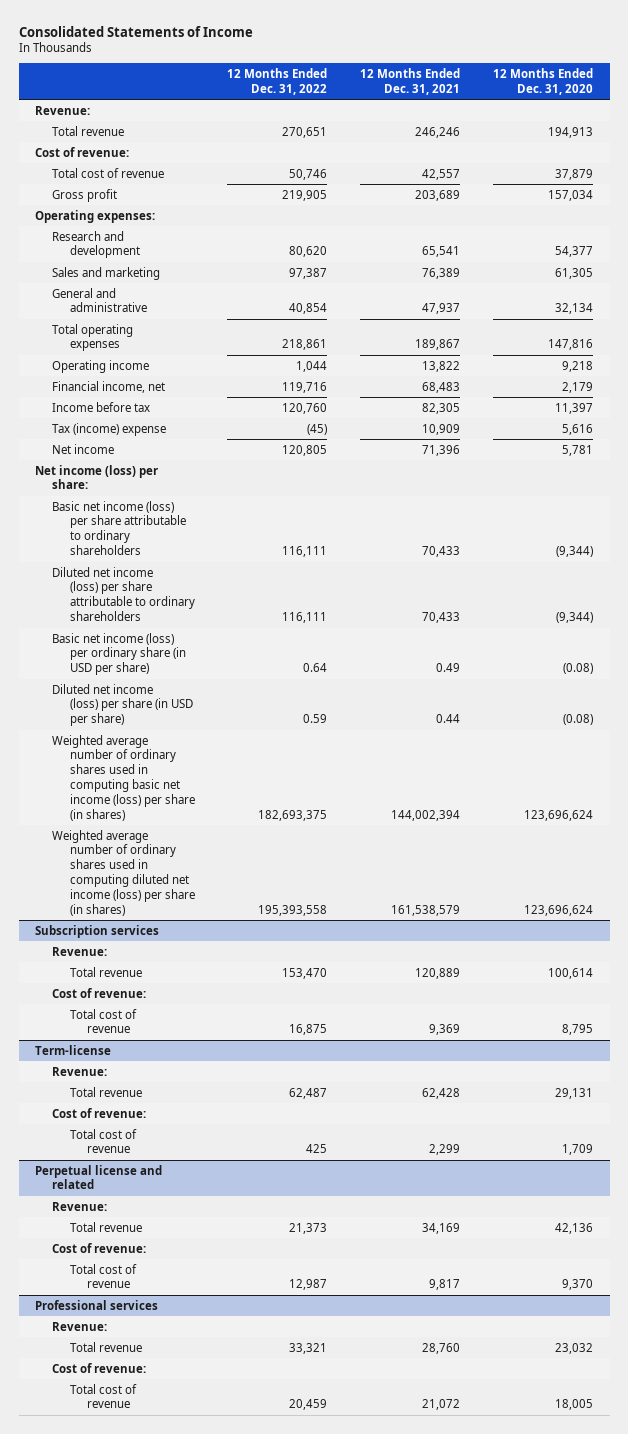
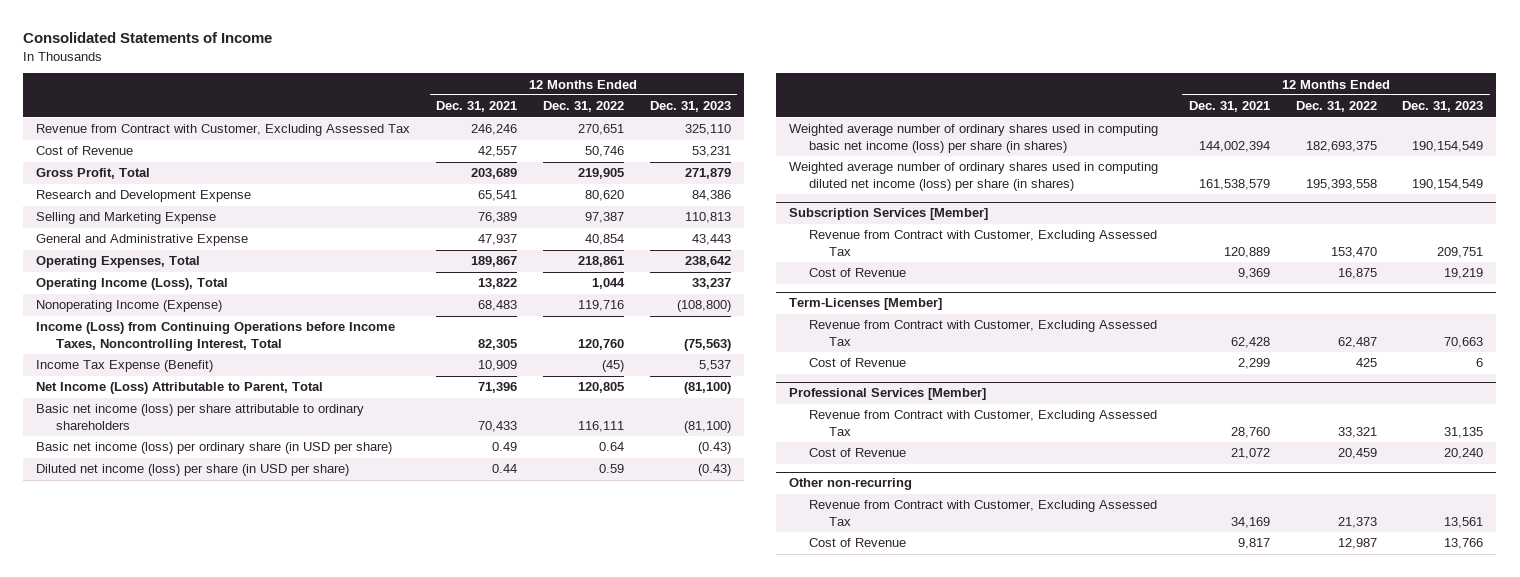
- | 12 Months Ended Dec. 31, 2022 | 12 Months Ended Dec. 31, 2021 | 12 Months Ended Dec. 31, 2020
+ | 12 Months Ended Dec. 31, 2021 | 12 Months Ended Dec. 31, 2022 | 12 Months Ended Dec. 31, 2023
- Revenue:
- Total revenue | 270,651 | 246,246 | 194,913
- Cost of revenue:
- Total cost of revenue | 50,746 | 42,557 | 37,879
- Gross profit | 219,905 | 203,689 | 157,034
- Operating expenses:
- Research and development | 80,620 | 65,541 | 54,377
- Sales and marketing | 97,387 | 76,389 | 61,305
- General and administrative | 40,854 | 47,937 | 32,134
- Total operating expenses | 218,861 | 189,867 | 147,816
- Operating income | 1,044 | 13,822 | 9,218
- Financial income, net | 119,716 | 68,483 | 2,179
- Income before tax | 120,760 | 82,305 | 11,397
- Tax (income) expense | (45) | 10,909 | 5,616
- Net income | 120,805 | 71,396 | 5,781
- Net income (loss) per share:
+ Revenue from Contract with Customer, Excluding Assessed Tax | 246,246 | 270,651 | 325,110
+ Cost of Revenue | 42,557 | 50,746 | 53,231
+ Gross Profit, Total | 203,689 | 219,905 | 271,879
+ Research and Development Expense | 65,541 | 80,620 | 84,386
+ Selling and Marketing Expense | 76,389 | 97,387 | 110,813
+ General and Administrative Expense | 47,937 | 40,854 | 43,443
+ Operating Expenses, Total | 189,867 | 218,861 | 238,642
+ Operating Income (Loss), Total | 13,822 | 1,044 | 33,237
+ Nonoperating Income (Expense) | 68,483 | 119,716 | (108,800)
+ Income (Loss) from Continuing Operations before Income Taxes, Noncontrolling Interest, Total | 82,305 | 120,760 | (75,563)
+ Income Tax Expense (Benefit) | 10,909 | (45) | 5,537
+ Net Income (Loss) Attributable to Parent, Total | 71,396 | 120,805 | (81,100)
- Diluted net income (loss) per share attributable to ordinary shareholders | 116,111 | 70,433 | (9,344)
- Subscription services
- Revenue:
- Total revenue | 153,470 | 120,889 | 100,614
- Cost of revenue:
- Total cost of revenue | 16,875 | 9,369 | 8,795
- Term-license
- Revenue:
- Total revenue | 62,487 | 62,428 | 29,131
- Cost of revenue:
- Total cost of revenue | 425 | 2,299 | 1,709
- Perpetual license and related
- Revenue:
- Total revenue | 21,373 | 34,169 | 42,136
- Cost of revenue:
- Total cost of revenue | 12,987 | 9,817 | 9,370
- Professional services
- Revenue:
- Total revenue | 33,321 | 28,760 | 23,032
- Cost of revenue:
- Total cost of revenue | 20,459 | 21,072 | 18,005
+ Subscription Services [Member]
+ Revenue from Contract with Customer, Excluding Assessed Tax | 120,889 | 153,470 | 209,751
+ Cost of Revenue | 9,369 | 16,875 | 19,219
+ Term-Licenses [Member]
+ Revenue from Contract with Customer, Excluding Assessed Tax | 62,428 | 62,487 | 70,663
+ Cost of Revenue | 2,299 | 425 | 6
+ Professional Services [Member]
+ Revenue from Contract with Customer, Excluding Assessed Tax | 28,760 | 33,321 | 31,135
+ Cost of Revenue | 21,072 | 20,459 | 20,240
+ Other non-recurring
+ Revenue from Contract with Customer, Excluding Assessed Tax | 34,169 | 21,373 | 13,561
+ Cost of Revenue | 9,817 | 12,987 | 13,766

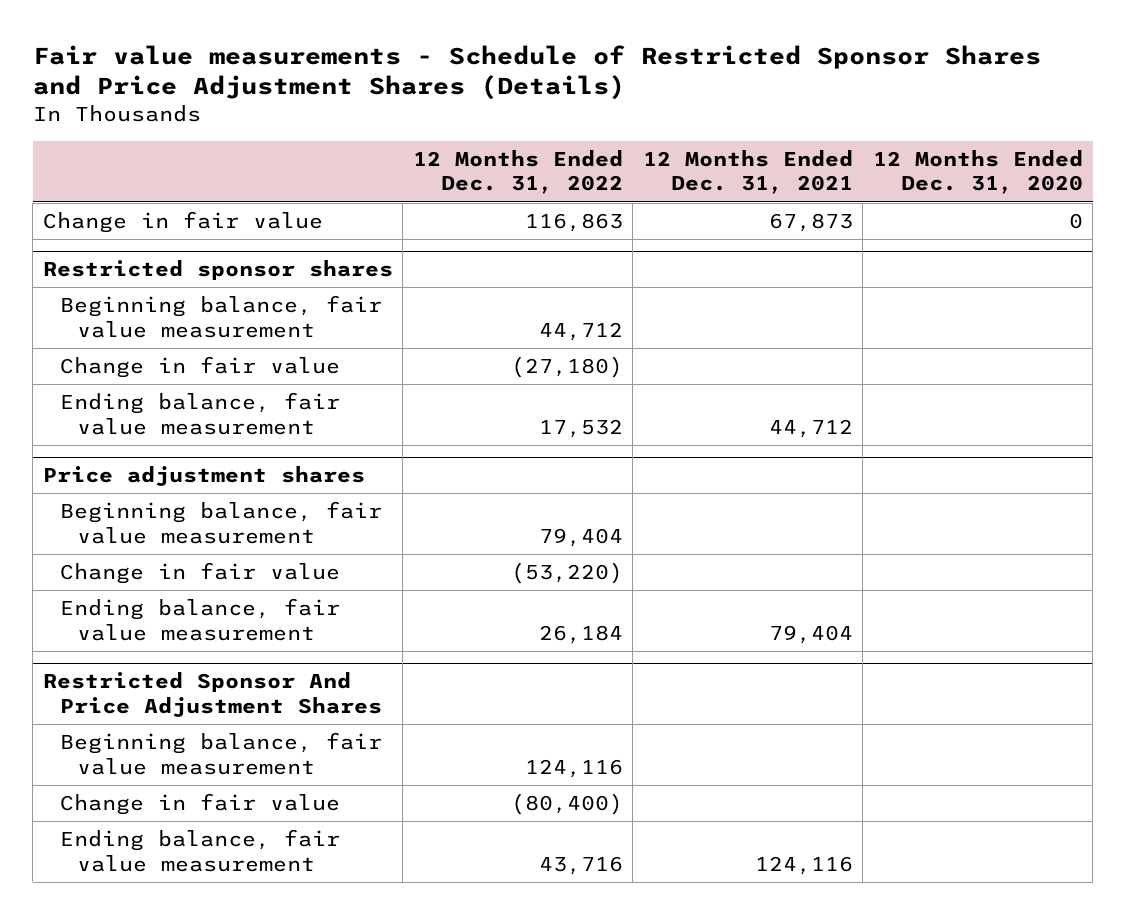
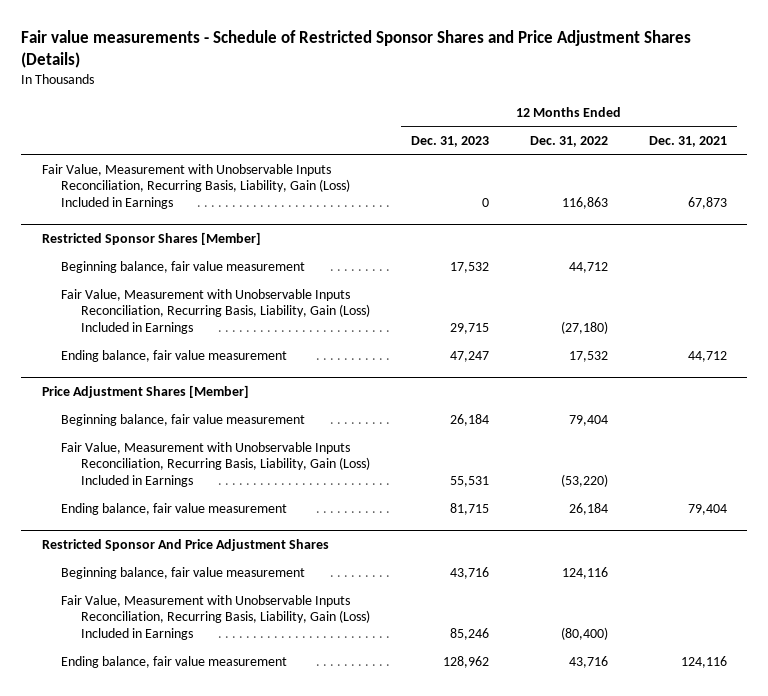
- | 12 Months Ended Dec. 31, 2022 | 12 Months Ended Dec. 31, 2021 | 12 Months Ended Dec. 31, 2020
+ | 12 Months Ended Dec. 31, 2023 | 12 Months Ended Dec. 31, 2022 | 12 Months Ended Dec. 31, 2021
- Change in fair value | 116,863 | 67,873 | 0
- Restricted sponsor shares
+ Fair Value, Measurement with Unobservable Inputs Reconciliation, Recurring Basis, Liability, Gain (Loss) Included in Earnings | 0 | 116,863 | 67,873
+ Restricted Sponsor Shares [Member]
- Change in fair value | (27,180) | |
+ Fair Value, Measurement with Unobservable Inputs Reconciliation, Recurring Basis, Liability, Gain (Loss) Included in Earnings | 29,715 | (27,180) |
- Price adjustment shares
+ Price Adjustment Shares [Member]
- Change in fair value | (53,220) | |
+ Fair Value, Measurement with Unobservable Inputs Reconciliation, Recurring Basis, Liability, Gain (Loss) Included in Earnings | 55,531 | (53,220) |
@ Restricted Sponsor And Price Adjustment Shares
- Change in fair value | (80,400) | |
+ Fair Value, Measurement with Unobservable Inputs Reconciliation, Recurring Basis, Liability, Gain (Loss) Included in Earnings | 85,246 | (80,400) |

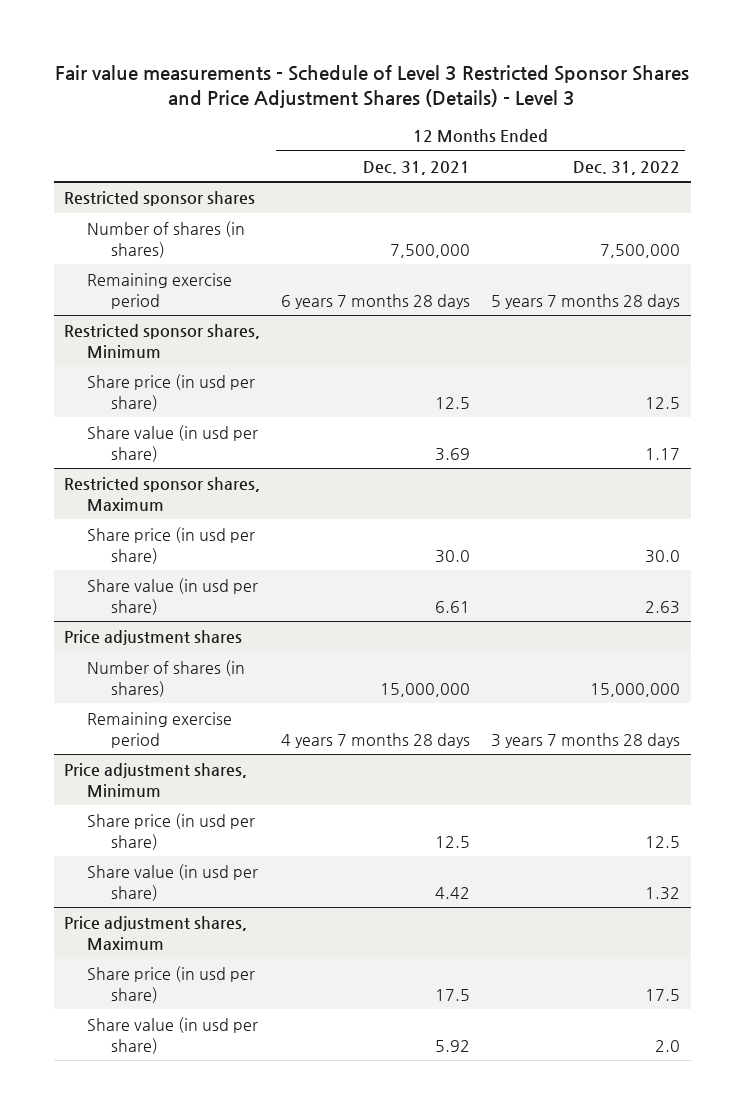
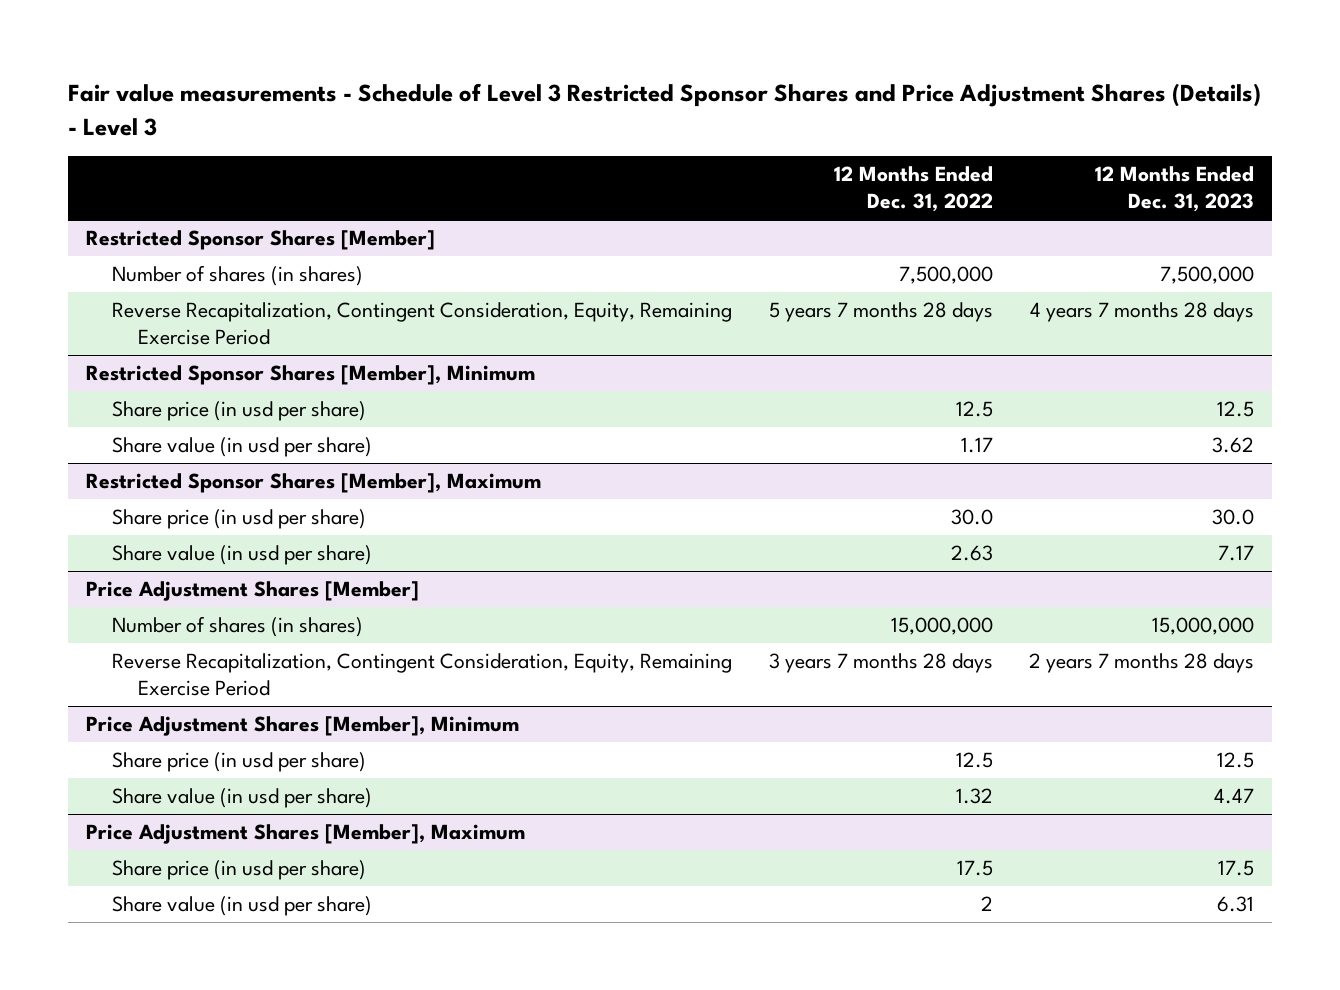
- | 12 Months Ended Dec. 31, 2021 | 12 Months Ended Dec. 31, 2022
+ | 12 Months Ended Dec. 31, 2022 | 12 Months Ended Dec. 31, 2023
- Restricted sponsor shares
+ Restricted Sponsor Shares [Member]
- Remaining exercise period | 6 years 7 months 28 days | 5 years 7 months 28 days
- Restricted sponsor shares, Minimum
+ Reverse Recapitalization, Contingent Consideration, Equity, Remaining Exercise Period | 5 years 7 months 28 days | 4 years 7 months 28 days
+ Restricted Sponsor Shares [Member], Minimum
- Restricted sponsor shares, Maximum
+ Restricted Sponsor Shares [Member], Maximum
- Price adjustment shares
+ Price Adjustment Shares [Member]
- Remaining exercise period | 4 years 7 months 28 days | 3 years 7 months 28 days
- Price adjustment shares, Minimum
+ Reverse Recapitalization, Contingent Consideration, Equity, Remaining Exercise Period | 3 years 7 months 28 days | 2 years 7 months 28 days
+ Price Adjustment Shares [Member], Minimum
- Price adjustment shares, Maximum
+ Price Adjustment Shares [Member], Maximum
- Share value (in usd per share) | 5.92 | 2.0
+ Share value (in usd per share) | 2 | 6.31

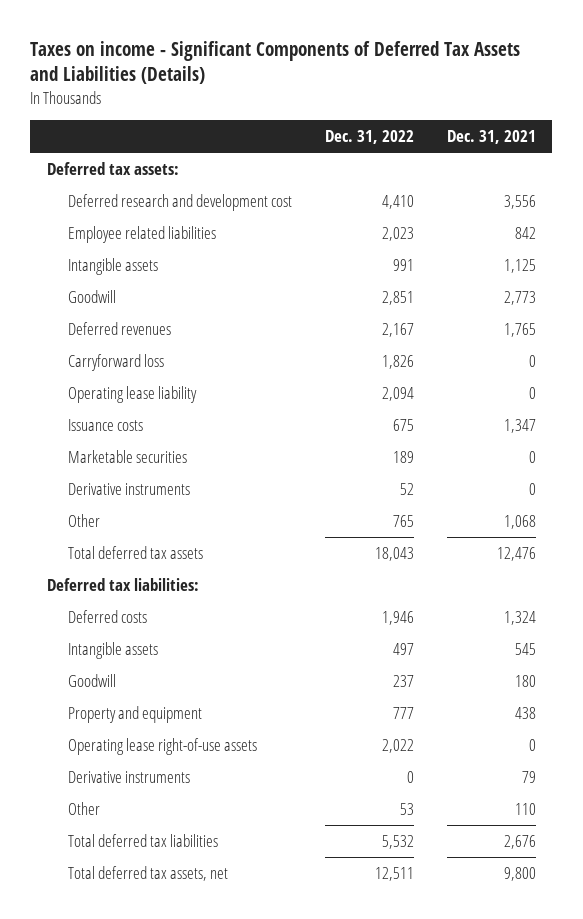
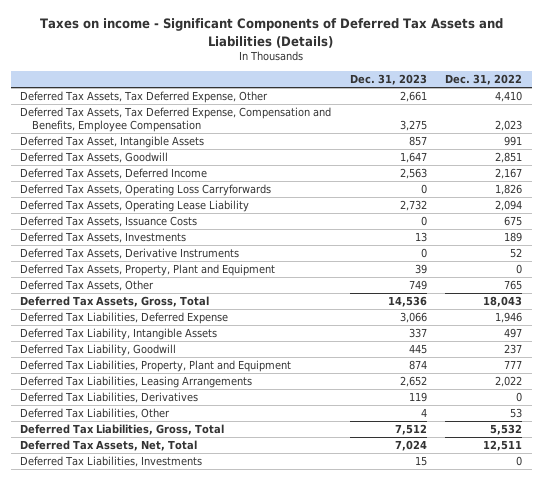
- | Dec. 31, 2022 | Dec. 31, 2021
+ | Dec. 31, 2023 | Dec. 31, 2022
- Deferred tax assets:
- Deferred research and development cost | 4,410 | 3,556
- Employee related liabilities | 2,023 | 842
- Intangible assets | 991 | 1,125
- Goodwill | 2,851 | 2,773
- Deferred revenues | 2,167 | 1,765
- Carryforward loss | 1,826 | 0
- Operating lease liability | 2,094 | 0
- Issuance costs | 675 | 1,347
- Marketable securities | 189 | 0
- Derivative instruments | 52 | 0
- Other | 765 | 1,068
- Total deferred tax assets | 18,043 | 12,476
- Deferred tax liabilities:
- Deferred costs | 1,946 | 1,324
- Intangible assets | 497 | 545
- Goodwill | 237 | 180
- Property and equipment | 777 | 438
- Operating lease right-of-use assets | 2,022 | 0
- Derivative instruments | 0 | 79
- Other | 53 | 110
- Total deferred tax liabilities | 5,532 | 2,676
- Total deferred tax assets, net | 12,511 | 9,800
+ Deferred Tax Assets, Tax Deferred Expense, Other | 2,661 | 4,410
+ Deferred Tax Assets, Tax Deferred Expense, Compensation and Benefits, Employee Compensation | 3,275 | 2,023
+ Deferred Tax Asset, Intangible Assets | 857 | 991
+ Deferred Tax Assets, Goodwill | 1,647 | 2,851
+ Deferred Tax Assets, Deferred Income | 2,563 | 2,167
+ Deferred Tax Assets, Operating Loss Carryforwards | 0 | 1,826
+ Deferred Tax Assets, Operating Lease Liability | 2,732 | 2,094
+ Deferred Tax Assets, Issuance Costs | 0 | 675
+ Deferred Tax Assets, Investments | 13 | 189
+ Deferred Tax Assets, Derivative Instruments | 0 | 52
+ Deferred Tax Assets, Property, Plant and Equipment | 39 | 0
+ Deferred Tax Assets, Other | 749 | 765
+ Deferred Tax Assets, Gross, Total | 14,536 | 18,043
+ Deferred Tax Liabilities, Deferred Expense | 3,066 | 1,946
+ Deferred Tax Liability, Intangible Assets | 337 | 497
+ Deferred Tax Liability, Goodwill | 445 | 237
+ Deferred Tax Liabilities, Property, Plant and Equipment | 874 | 777
+ Deferred Tax Liabilities, Leasing Arrangements | 2,652 | 2,022
+ Deferred Tax Liabilities, Derivatives | 119 | 0
+ Deferred Tax Liabilities, Other | 4 | 53
+ Deferred Tax Liabilities, Gross, Total | 7,512 | 5,532
+ Deferred Tax Assets, Net, Total | 7,024 | 12,511
+ Deferred Tax Liabilities, Investments | 15 | 0

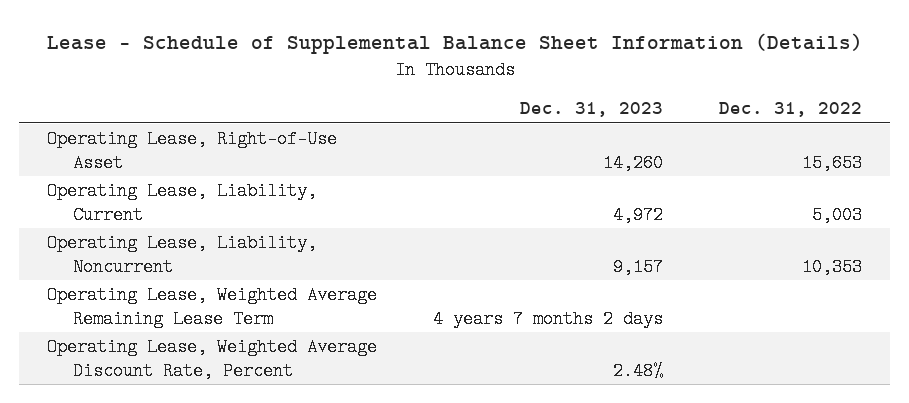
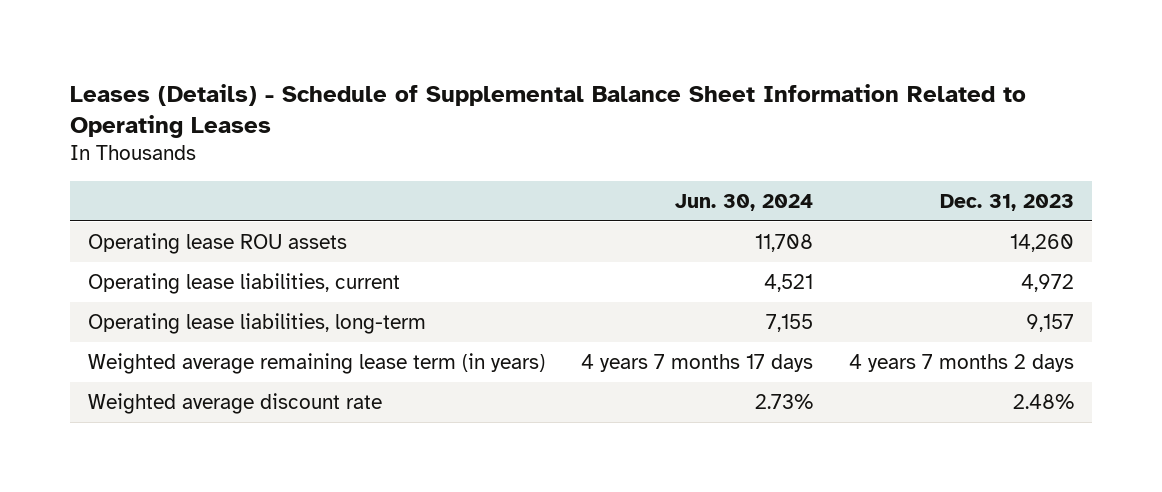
- Lease - Schedule of Supplemental Balance Sheet Information (Details)
+ Leases (Details) - Schedule of Supplemental Balance Sheet Information Related to Operating Leases
- | Dec. 31, 2023 | Dec. 31, 2022
+ | Jun. 30, 2024 | Dec. 31, 2023
- Operating Lease, Right-of-Use Asset | 14,260 | 15,653
- Operating Lease, Liability, Current | 4,972 | 5,003
- Operating Lease, Liability, Noncurrent | 9,157 | 10,353
- Operating Lease, Weighted Average Remaining Lease Term | 4 years 7 months 2 days |
- Operating Lease, Weighted Average Discount Rate, Percent | 2.48% |
+ Operating lease ROU assets | 11,708 | 14,260
+ Operating lease liabilities, current | 4,521 | 4,972
+ Operating lease liabilities, long-term | 7,155 | 9,157
+ Weighted average remaining lease term (in years) | 4 years 7 months 17 days | 4 years 7 months 2 days
+ Weighted average discount rate | 2.73% | 2.48%

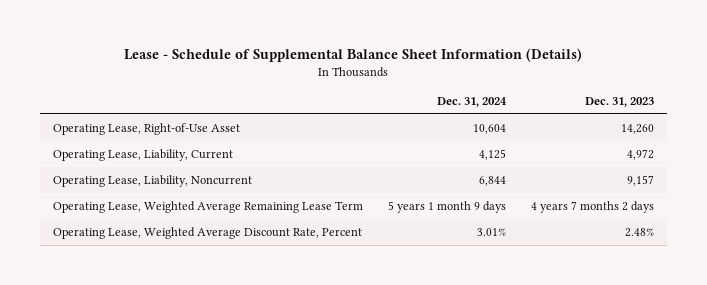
- Leases (Details) - Schedule of Supplemental Balance Sheet Information Related to Operating Leases
+ Lease - Schedule of Supplemental Balance Sheet Information (Details)
- | Jun. 30, 2024 | Dec. 31, 2023
+ | Dec. 31, 2024 | Dec. 31, 2023
- Operating lease ROU assets | 11,708 | 14,260
- Operating lease liabilities, current | 4,521 | 4,972
- Operating lease liabilities, long-term | 7,155 | 9,157
- Weighted average remaining lease term (in years) | 4 years 7 months 17 days | 4 years 7 months 2 days
- Weighted average discount rate | 2.73% | 2.48%
+ Operating Lease, Right-of-Use Asset | 10,604 | 14,260
+ Operating Lease, Liability, Current | 4,125 | 4,972
+ Operating Lease, Liability, Noncurrent | 6,844 | 9,157
+ Operating Lease, Weighted Average Remaining Lease Term | 5 years 1 month 9 days | 4 years 7 months 2 days
+ Operating Lease, Weighted Average Discount Rate, Percent | 3.01% | 2.48%

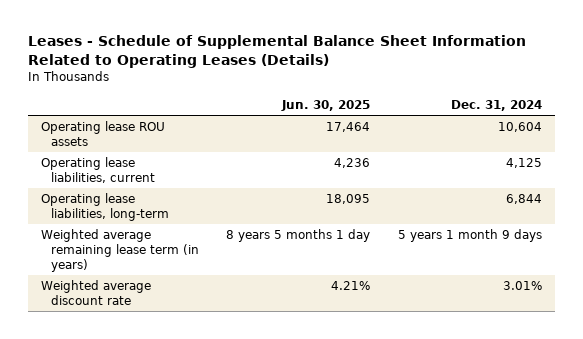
- Lease - Schedule of Supplemental Balance Sheet Information (Details)
+ Leases - Schedule of Supplemental Balance Sheet Information Related to Operating Leases (Details)
- | Dec. 31, 2024 | Dec. 31, 2023
+ | Jun. 30, 2025 | Dec. 31, 2024
- Operating Lease, Right-of-Use Asset | 10,604 | 14,260
- Operating Lease, Liability, Current | 4,125 | 4,972
- Operating Lease, Liability, Noncurrent | 6,844 | 9,157
- Operating Lease, Weighted Average Remaining Lease Term | 5 years 1 month 9 days | 4 years 7 months 2 days
- Operating Lease, Weighted Average Discount Rate, Percent | 3.01% | 2.48%
+ Operating lease ROU assets | 17,464 | 10,604
+ Operating lease liabilities, current | 4,236 | 4,125
+ Operating lease liabilities, long-term | 18,095 | 6,844
+ Weighted average remaining lease term (in years) | 8 years 5 months 1 day | 5 years 1 month 9 days
+ Weighted average discount rate | 4.21% | 3.01%

